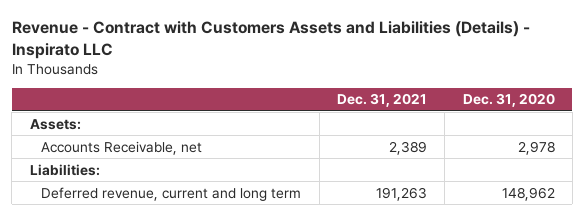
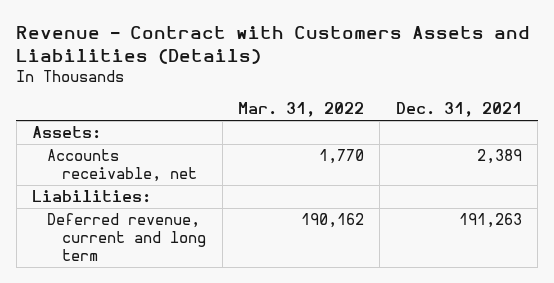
- Revenue - Contract with Customers Assets and Liabilities (Details) - Inspirato LLC
+ Revenue - Contract with Customers Assets and Liabilities (Details)
- | Dec. 31, 2021 | Dec. 31, 2020
+ | Mar. 31, 2022 | Dec. 31, 2021
- Accounts Receivable, net | 2,389 | 2,978
+ Accounts receivable, net | 1,770 | 2,389

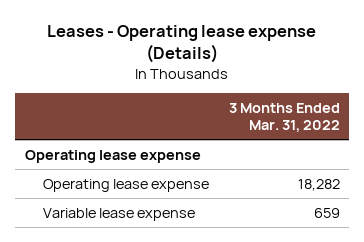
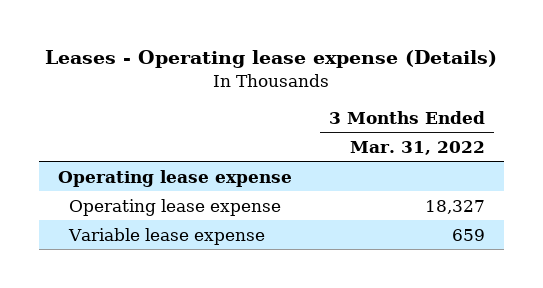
- Operating lease expense | 18,282
+ Operating lease expense | 18,327

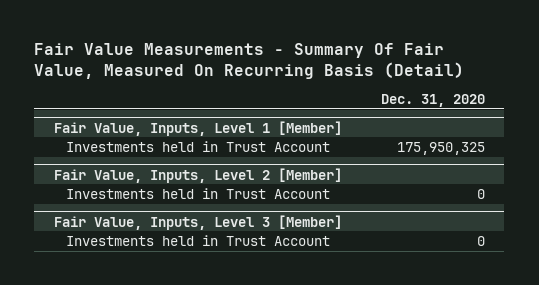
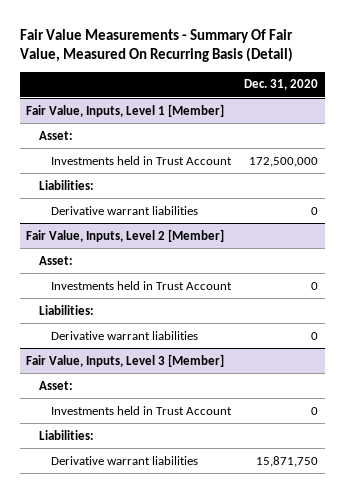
@ Fair Value, Inputs, Level 1 [Member]
- Investments held in Trust Account | 175,950,325
+ Asset:
+ Investments held in Trust Account | 172,500,000
+ Liabilities:
+ Derivative warrant liabilities | 0
@ Fair Value, Inputs, Level 2 [Member]
+ Asset:
+ Liabilities:
+ Derivative warrant liabilities | 0
@ Fair Value, Inputs, Level 3 [Member]
+ Asset:
+ Liabilities:
+ Derivative warrant liabilities | 15,871,750

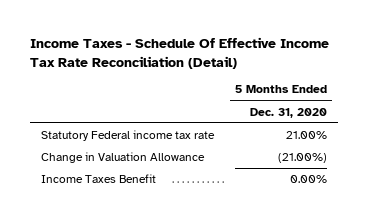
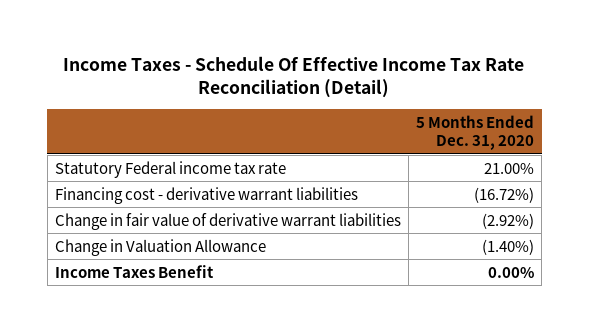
- Change in Valuation Allowance | (21.00%)
+ Financing cost - derivative warrant liabilities | (16.72%)
+ Change in fair value of derivative warrant liabilities | (2.92%)
+ Change in Valuation Allowance | (1.40%)

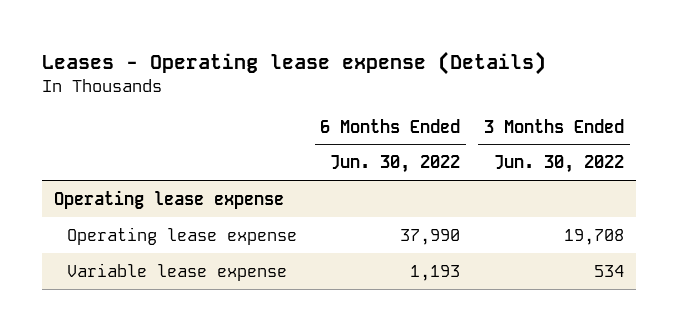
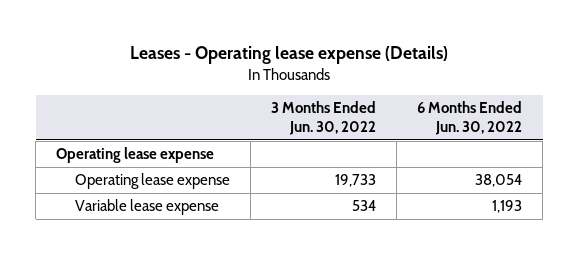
- | 6 Months Ended Jun. 30, 2022 | 3 Months Ended Jun. 30, 2022
+ | 3 Months Ended Jun. 30, 2022 | 6 Months Ended Jun. 30, 2022
- Operating lease expense | 37,990 | 19,708
+ Operating lease expense | 19,733 | 38,054

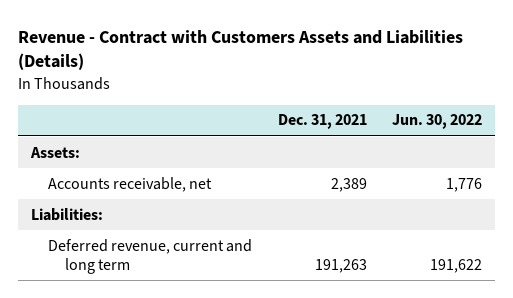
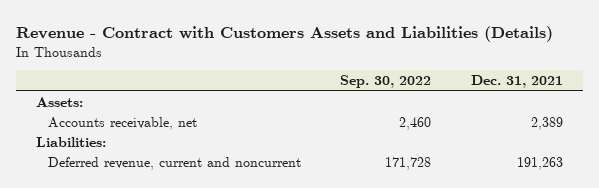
- | Dec. 31, 2021 | Jun. 30, 2022
+ | Sep. 30, 2022 | Dec. 31, 2021
- Deferred revenue, current and long term | 191,263 | 191,622
+ Deferred revenue, current and noncurrent | 171,728 | 191,263

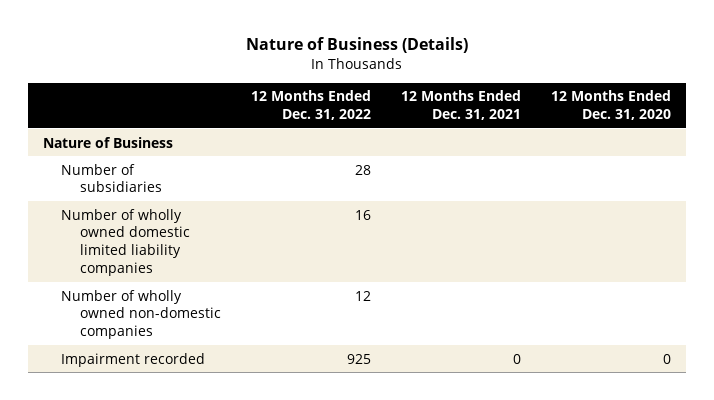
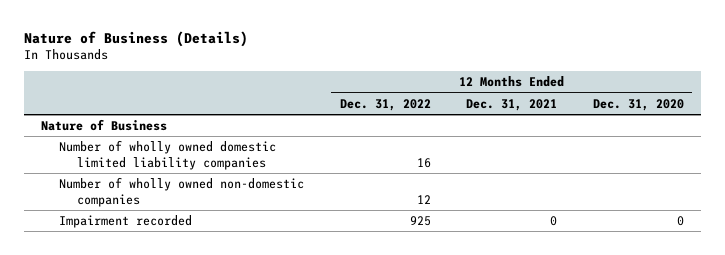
- Number of subsidiaries | 28 | |

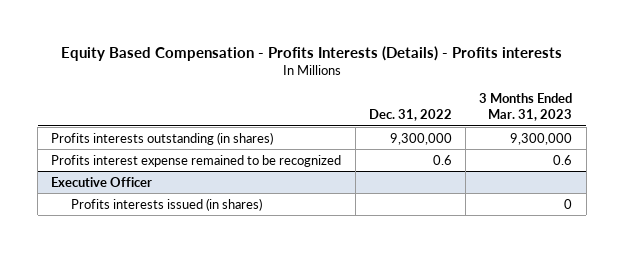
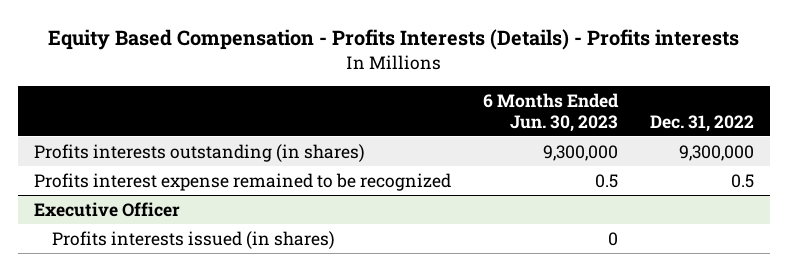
- | Dec. 31, 2022 | 3 Months Ended Mar. 31, 2023
+ | 6 Months Ended Jun. 30, 2023 | Dec. 31, 2022
- Profits interest expense remained to be recognized | 0.6 | 0.6
+ Profits interest expense remained to be recognized | 0.5 | 0.5

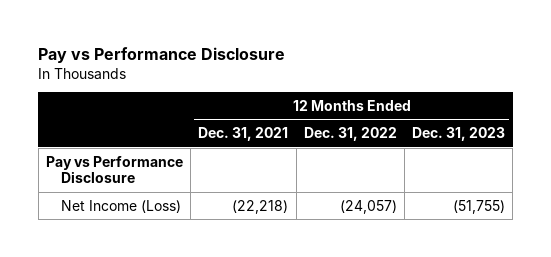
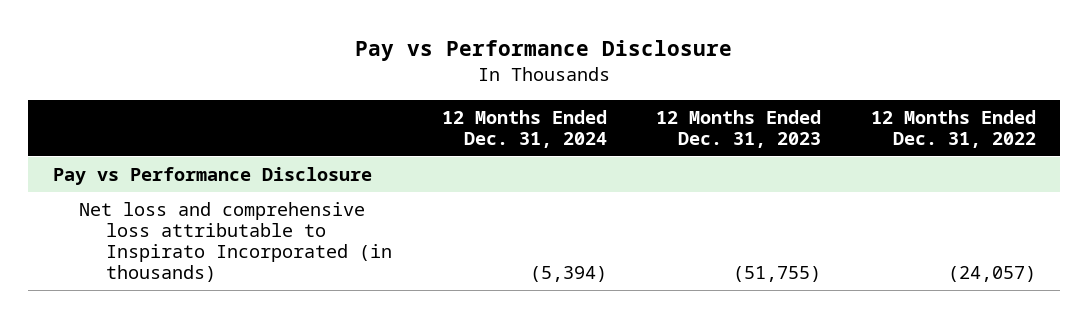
- | 12 Months Ended Dec. 31, 2021 | 12 Months Ended Dec. 31, 2022 | 12 Months Ended Dec. 31, 2023
+ | 12 Months Ended Dec. 31, 2024 | 12 Months Ended Dec. 31, 2023 | 12 Months Ended Dec. 31, 2022
- Net Income (Loss) | (22,218) | (24,057) | (51,755)
+ Net loss and comprehensive loss attributable to Inspirato Incorporated (in thousands) | (5,394) | (51,755) | (24,057)

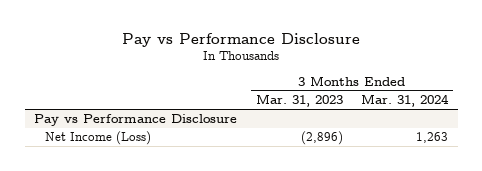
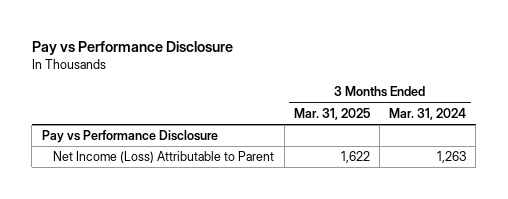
- | 3 Months Ended Mar. 31, 2023 | 3 Months Ended Mar. 31, 2024
+ | 3 Months Ended Mar. 31, 2025 | 3 Months Ended Mar. 31, 2024
- Net Income (Loss) | (2,896) | 1,263
+ Net Income (Loss) Attributable to Parent | 1,622 | 1,263

